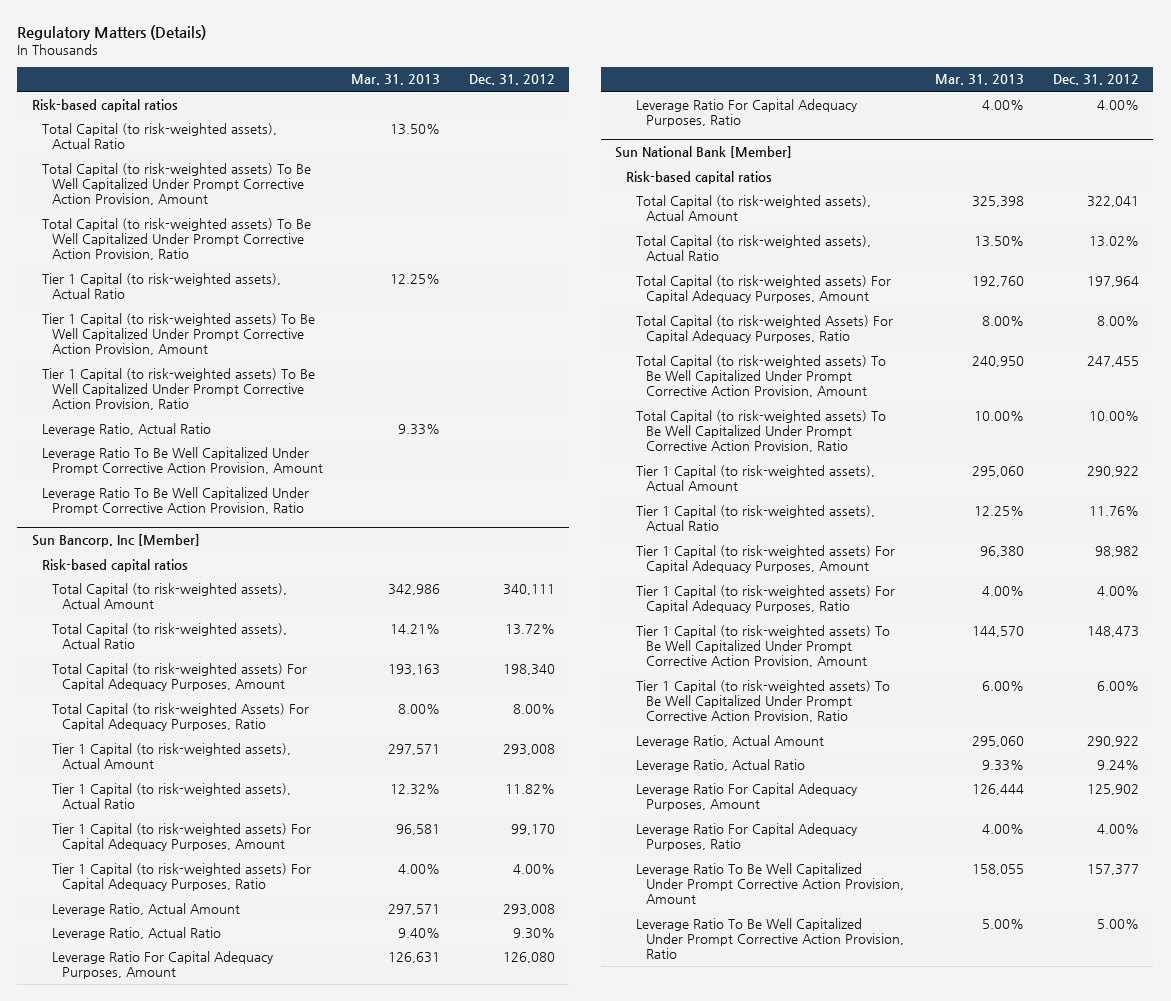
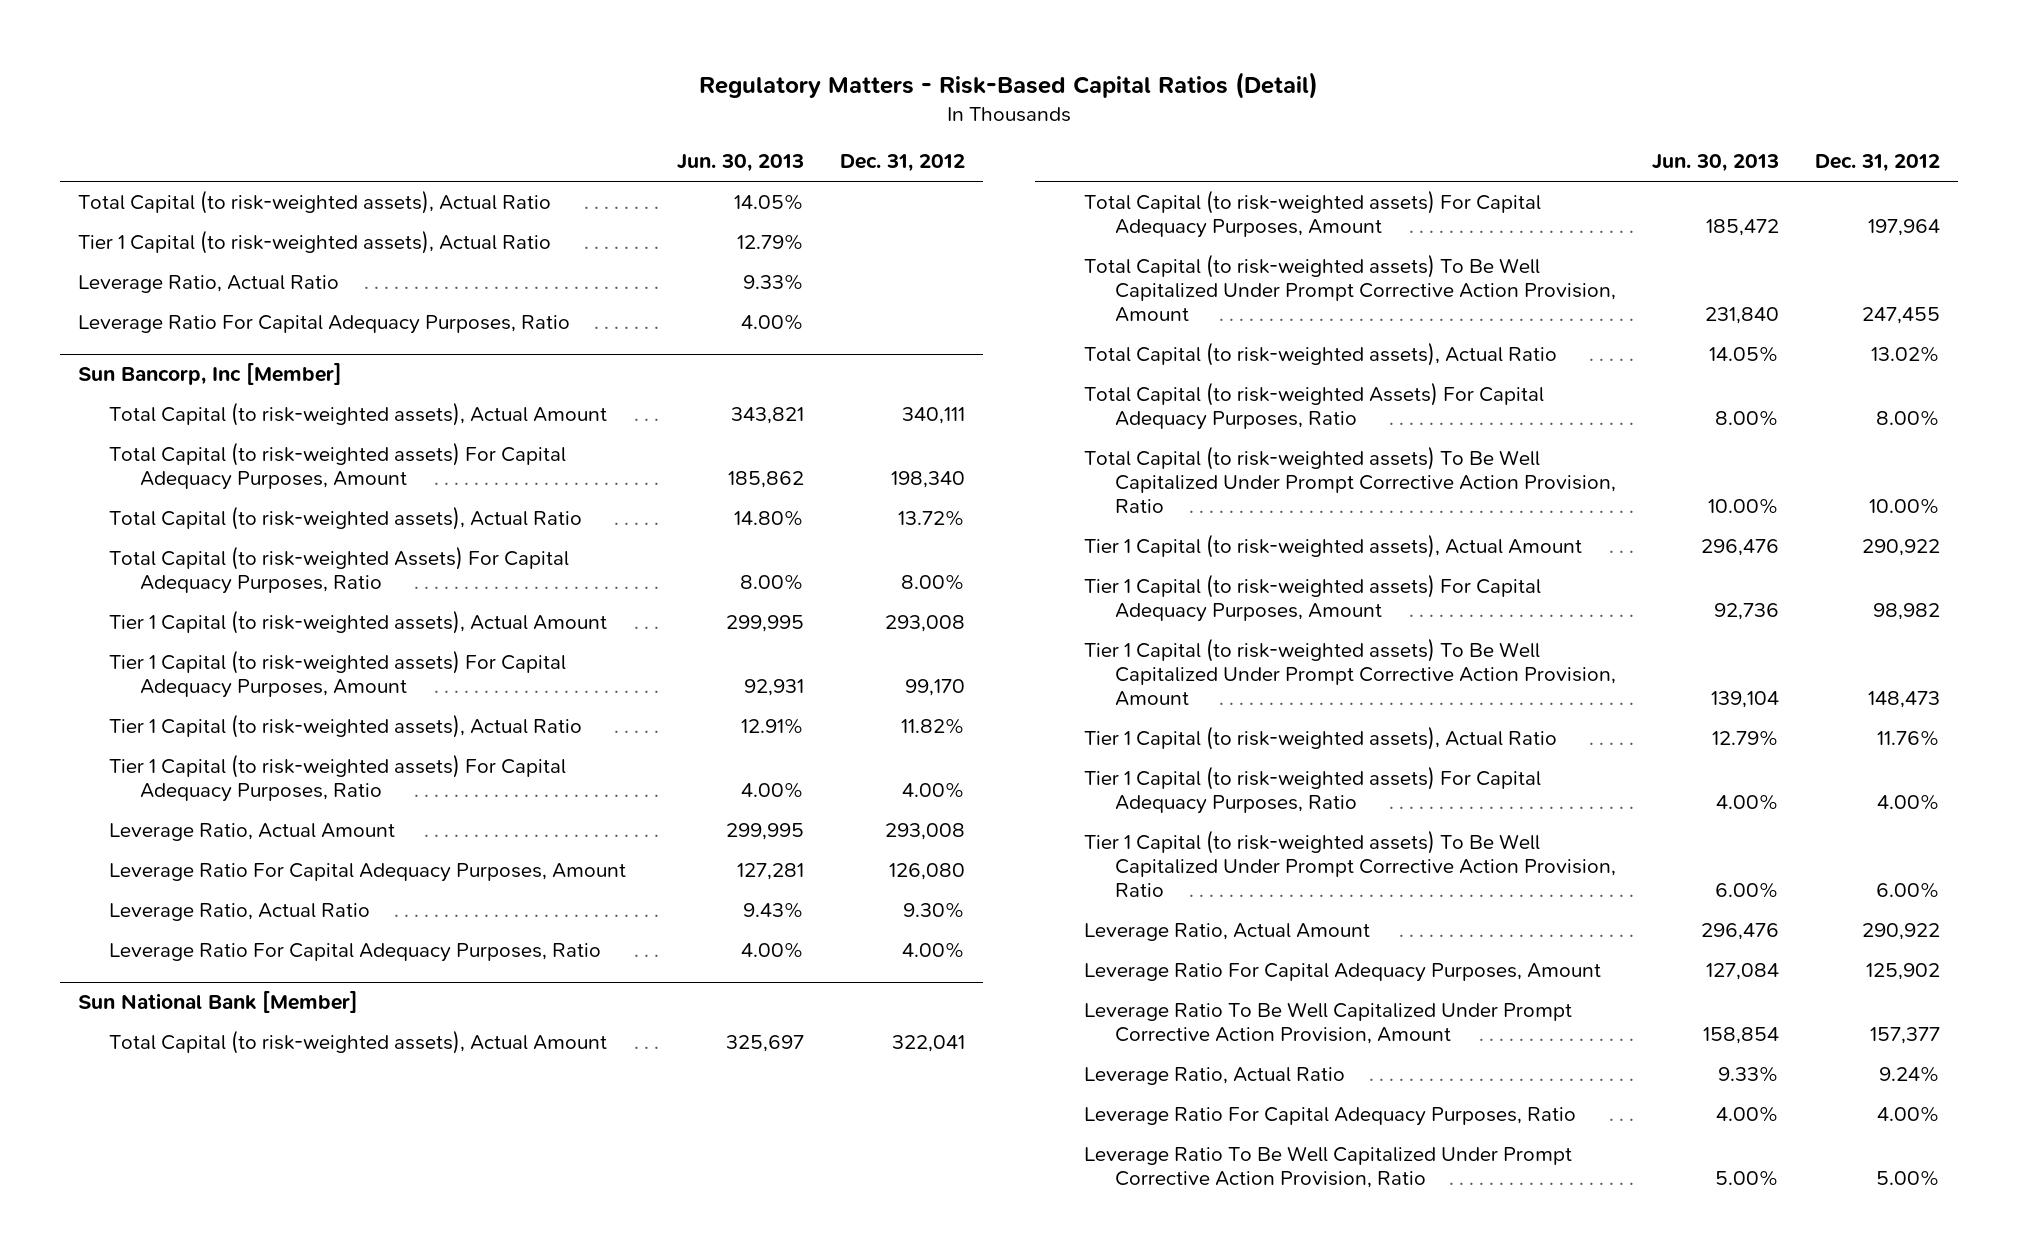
- Regulatory Matters (Details)
+ Regulatory Matters - Risk-Based Capital Ratios (Detail)
- | Mar. 31, 2013 | Dec. 31, 2012
+ | Jun. 30, 2013 | Dec. 31, 2012
- Risk-based capital ratios
- Total Capital (to risk-weighted assets) To Be Well Capitalized Under Prompt Corrective Action Provision, Amount
- Total Capital (to risk-weighted assets) To Be Well Capitalized Under Prompt Corrective Action Provision, Ratio
- Tier 1 Capital (to risk-weighted assets) To Be Well Capitalized Under Prompt Corrective Action Provision, Amount
- Tier 1 Capital (to risk-weighted assets) To Be Well Capitalized Under Prompt Corrective Action Provision, Ratio
- Leverage Ratio To Be Well Capitalized Under Prompt Corrective Action Provision, Amount
- Leverage Ratio To Be Well Capitalized Under Prompt Corrective Action Provision, Ratio
+ Leverage Ratio For Capital Adequacy Purposes, Ratio | 4.00% |
@ Sun Bancorp, Inc [Member]
- Risk-based capital ratios
moved down: Total Capital (to risk-weighted assets), Actual Ratio | 14.80% | 13.72%
moved down: Tier 1 Capital (to risk-weighted assets), Actual Ratio | 12.91% | 11.82%
moved down: Leverage Ratio, Actual Ratio | 9.43% | 9.30%
@ Sun National Bank [Member]
- Risk-based capital ratios
moved down: Total Capital (to risk-weighted assets), Actual Ratio | 14.05% | 13.02%
moved down: Total Capital (to risk-weighted Assets) For Capital Adequacy Purposes, Ratio | 8.00% | 8.00%
moved down: Tier 1 Capital (to risk-weighted assets), Actual Ratio | 12.79% | 11.76%
moved down: Tier 1 Capital (to risk-weighted assets) For Capital Adequacy Purposes, Ratio | 4.00% | 4.00%
moved down: Leverage Ratio, Actual Ratio | 9.33% | 9.24%
moved down: Leverage Ratio For Capital Adequacy Purposes, Ratio | 4.00% | 4.00%

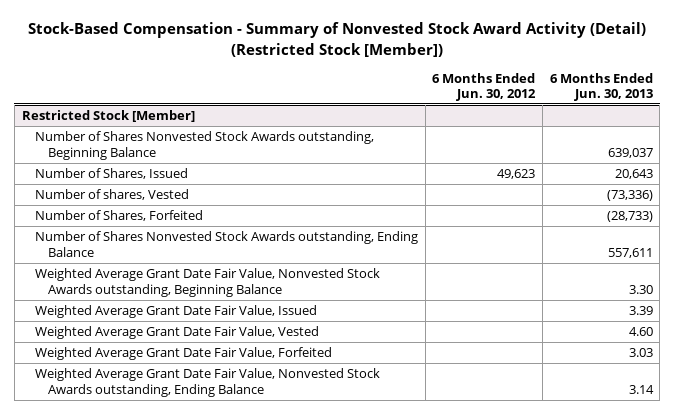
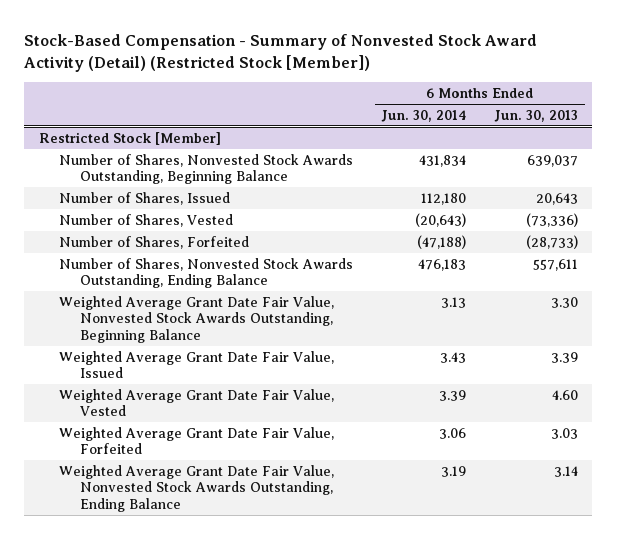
- | 6 Months Ended Jun. 30, 2012 | 6 Months Ended Jun. 30, 2013
+ | 6 Months Ended Jun. 30, 2014 | 6 Months Ended Jun. 30, 2013
@ Restricted Stock [Member]
- Number of Shares Nonvested Stock Awards outstanding, Beginning Balance | | 639,037
+ Number of Shares, Nonvested Stock Awards Outstanding, Beginning Balance | 431,834 | 639,037
- Number of shares, Vested | | (73,336)
+ Number of Shares, Vested | (20,643) | (73,336)
- Number of Shares Nonvested Stock Awards outstanding, Ending Balance | | 557,611
- Weighted Average Grant Date Fair Value, Nonvested Stock Awards outstanding, Beginning Balance | | 3.30
+ Number of Shares, Nonvested Stock Awards Outstanding, Ending Balance | 476,183 | 557,611
+ Weighted Average Grant Date Fair Value, Nonvested Stock Awards Outstanding, Beginning Balance | 3.13 | 3.30
- Weighted Average Grant Date Fair Value, Nonvested Stock Awards outstanding, Ending Balance | | 3.14
+ Weighted Average Grant Date Fair Value, Nonvested Stock Awards Outstanding, Ending Balance | 3.19 | 3.14

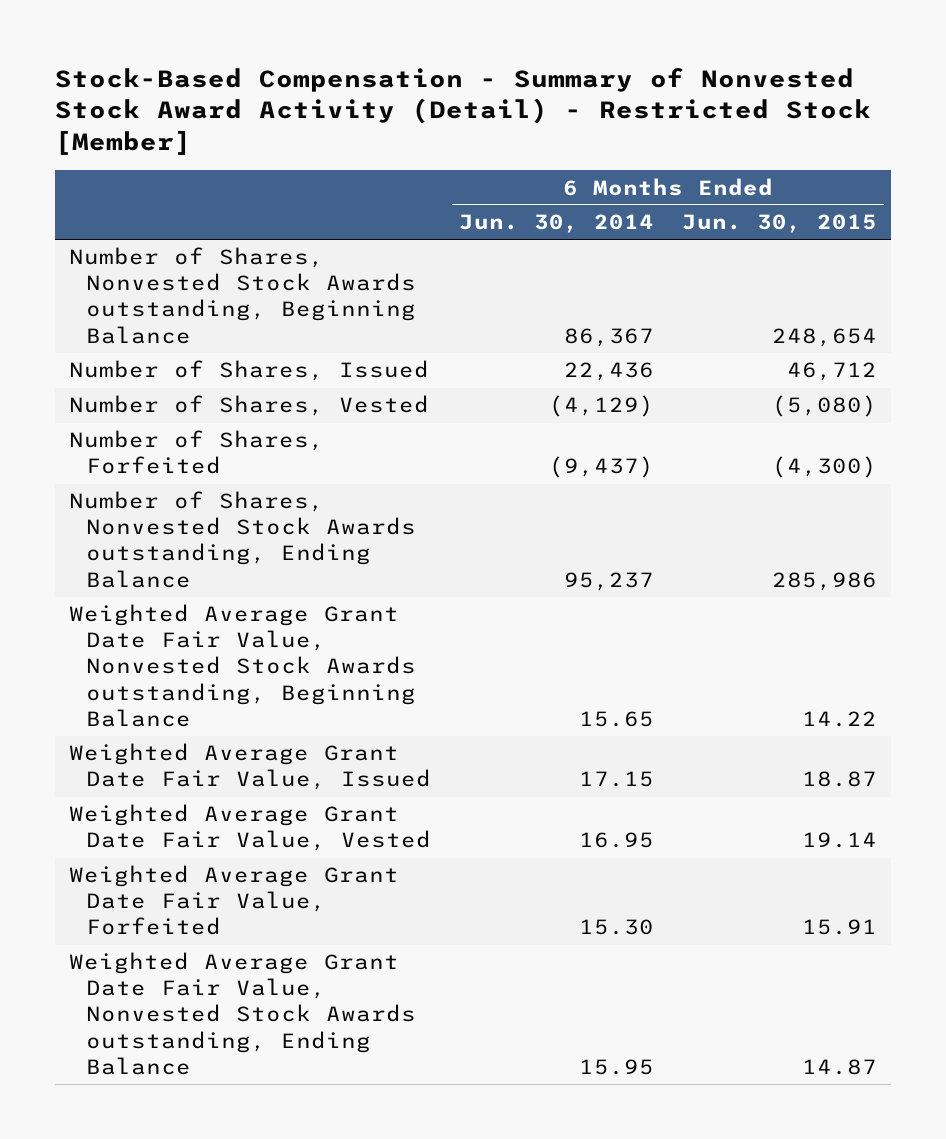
- Stock-Based Compensation - Summary of Nonvested Stock Award Activity (Detail) (Restricted Stock [Member])
+ Stock-Based Compensation - Summary of Nonvested Stock Award Activity (Detail) - Restricted Stock [Member]
- | 6 Months Ended Jun. 30, 2014 | 6 Months Ended Jun. 30, 2013
+ | 6 Months Ended Jun. 30, 2014 | 6 Months Ended Jun. 30, 2015
- Restricted Stock [Member]
- Number of Shares, Nonvested Stock Awards Outstanding, Beginning Balance | 431,834 | 639,037
- Number of Shares, Issued | 112,180 | 20,643
- Number of Shares, Vested | (20,643) | (73,336)
- Number of Shares, Forfeited | (47,188) | (28,733)
- Number of Shares, Nonvested Stock Awards Outstanding, Ending Balance | 476,183 | 557,611
- Weighted Average Grant Date Fair Value, Nonvested Stock Awards Outstanding, Beginning Balance | 3.13 | 3.30
- Weighted Average Grant Date Fair Value, Issued | 3.43 | 3.39
- Weighted Average Grant Date Fair Value, Vested | 3.39 | 4.60
- Weighted Average Grant Date Fair Value, Forfeited | 3.06 | 3.03
- Weighted Average Grant Date Fair Value, Nonvested Stock Awards Outstanding, Ending Balance | 3.19 | 3.14
+ Number of Shares, Nonvested Stock Awards outstanding, Beginning Balance | 86,367 | 248,654
+ Number of Shares, Issued | 22,436 | 46,712
+ Number of Shares, Vested | (4,129) | (5,080)
+ Number of Shares, Forfeited | (9,437) | (4,300)
+ Number of Shares, Nonvested Stock Awards outstanding, Ending Balance | 95,237 | 285,986
+ Weighted Average Grant Date Fair Value, Nonvested Stock Awards outstanding, Beginning Balance | 15.65 | 14.22
+ Weighted Average Grant Date Fair Value, Issued | 17.15 | 18.87
+ Weighted Average Grant Date Fair Value, Vested | 16.95 | 19.14
+ Weighted Average Grant Date Fair Value, Forfeited | 15.30 | 15.91
+ Weighted Average Grant Date Fair Value, Nonvested Stock Awards outstanding, Ending Balance | 15.95 | 14.87

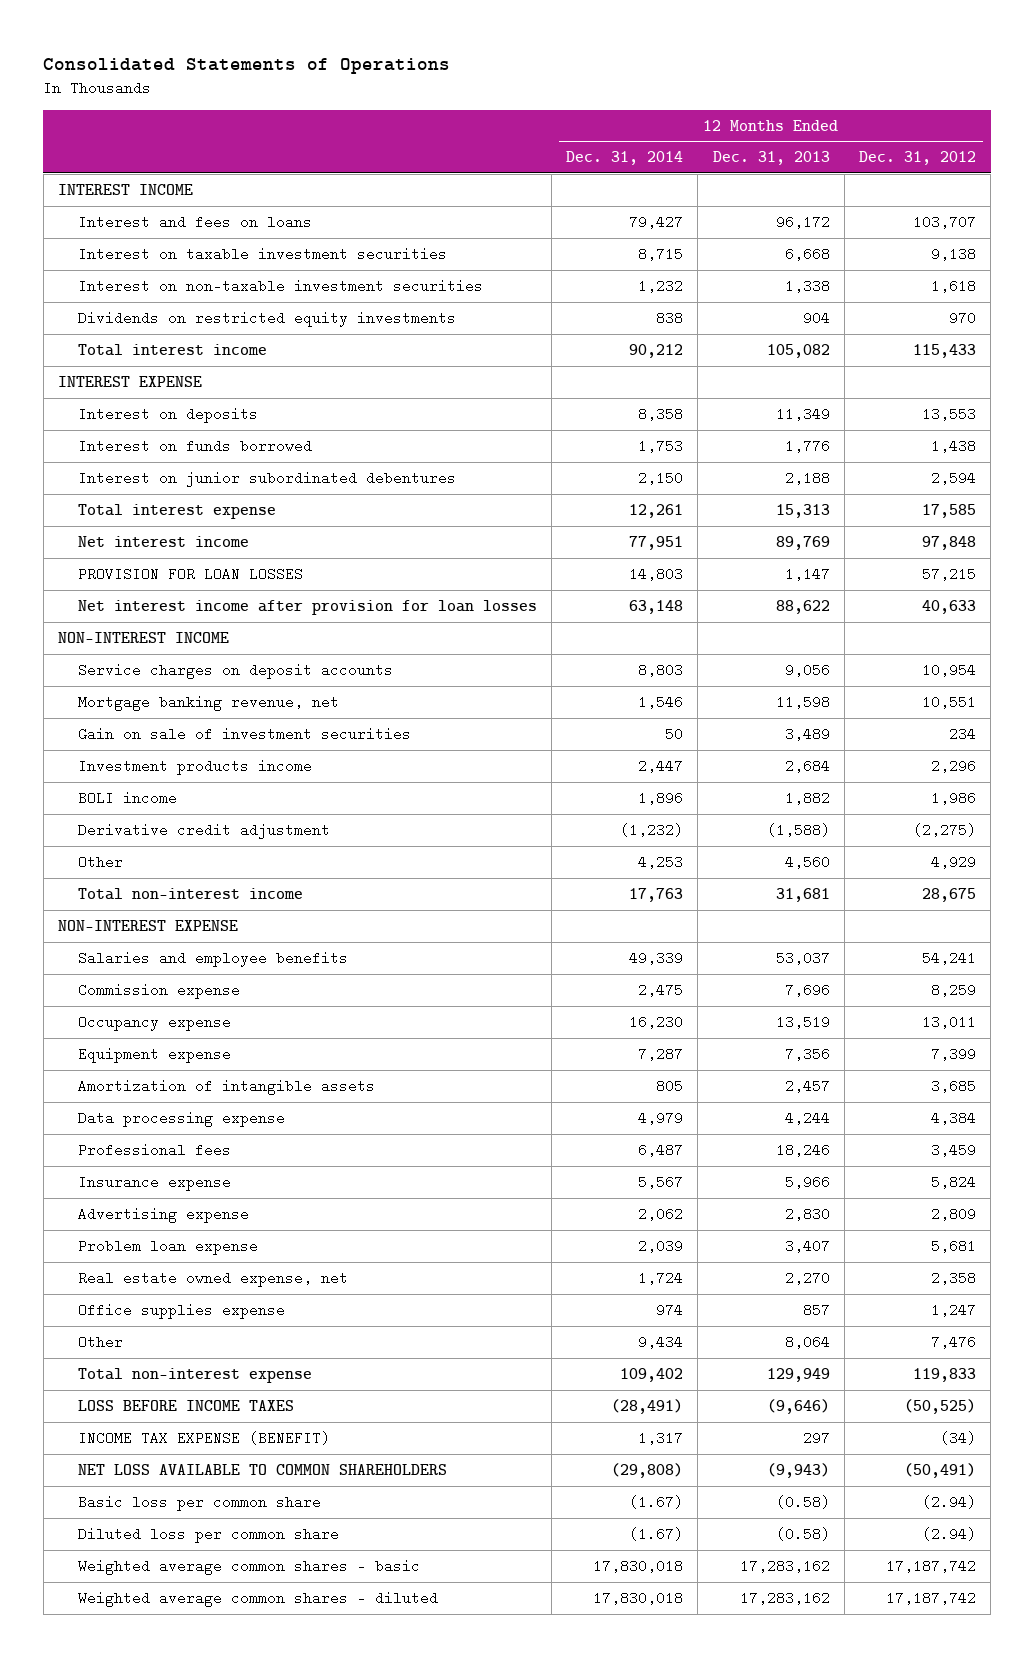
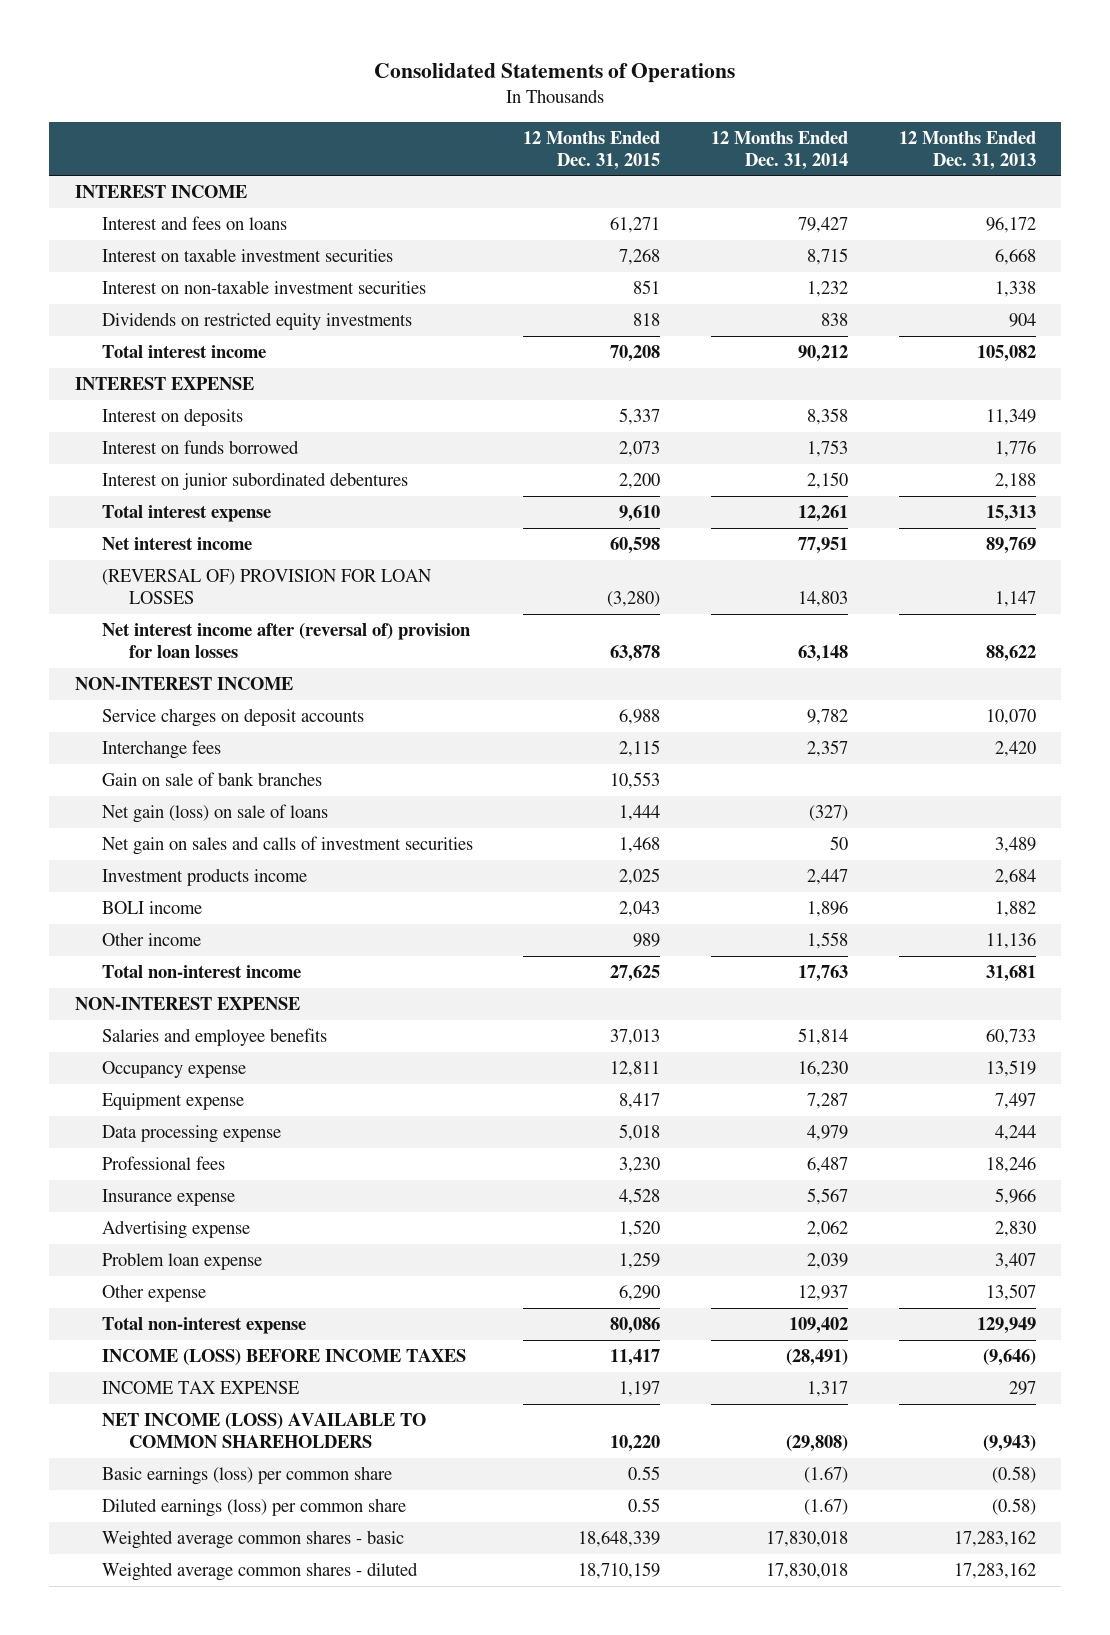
- | 12 Months Ended Dec. 31, 2014 | 12 Months Ended Dec. 31, 2013 | 12 Months Ended Dec. 31, 2012
+ | 12 Months Ended Dec. 31, 2015 | 12 Months Ended Dec. 31, 2014 | 12 Months Ended Dec. 31, 2013
- PROVISION FOR LOAN LOSSES | 14,803 | 1,147 | 57,215
- Net interest income after provision for loan losses | 63,148 | 88,622 | 40,633
+ (REVERSAL OF) PROVISION FOR LOAN LOSSES | (3,280) | 14,803 | 1,147
+ Net interest income after (reversal of) provision for loan losses | 63,878 | 63,148 | 88,622
- Service charges on deposit accounts | 8,803 | 9,056 | 10,954
- Mortgage banking revenue, net | 1,546 | 11,598 | 10,551
- Gain on sale of investment securities | 50 | 3,489 | 234
+ Service charges on deposit accounts | 6,988 | 9,782 | 10,070
+ Interchange fees | 2,115 | 2,357 | 2,420
+ Gain on sale of bank branches | 10,553 | |
+ Net gain (loss) on sale of loans | 1,444 | (327) |
+ Net gain on sales and calls of investment securities | 1,468 | 50 | 3,489
- Derivative credit adjustment | (1,232) | (1,588) | (2,275)
- Other | 4,253 | 4,560 | 4,929
+ Other income | 989 | 1,558 | 11,136
- Salaries and employee benefits | 49,339 | 53,037 | 54,241
- Commission expense | 2,475 | 7,696 | 8,259
+ Salaries and employee benefits | 37,013 | 51,814 | 60,733
- Equipment expense | 7,287 | 7,356 | 7,399
- Amortization of intangible assets | 805 | 2,457 | 3,685
+ Equipment expense | 8,417 | 7,287 | 7,497
- Real estate owned expense, net | 1,724 | 2,270 | 2,358
- Office supplies expense | 974 | 857 | 1,247
- Other | 9,434 | 8,064 | 7,476
+ Other expense | 6,290 | 12,937 | 13,507
- LOSS BEFORE INCOME TAXES | (28,491) | (9,646) | (50,525)
- INCOME TAX EXPENSE (BENEFIT) | 1,317 | 297 | (34)
- NET LOSS AVAILABLE TO COMMON SHAREHOLDERS | (29,808) | (9,943) | (50,491)
- Basic loss per common share | (1.67) | (0.58) | (2.94)
- Diluted loss per common share | (1.67) | (0.58) | (2.94)
+ INCOME (LOSS) BEFORE INCOME TAXES | 11,417 | (28,491) | (9,646)
+ INCOME TAX EXPENSE | 1,197 | 1,317 | 297
+ NET INCOME (LOSS) AVAILABLE TO COMMON SHAREHOLDERS | 10,220 | (29,808) | (9,943)
+ Basic earnings (loss) per common share | 0.55 | (1.67) | (0.58)
+ Diluted earnings (loss) per common share | 0.55 | (1.67) | (0.58)

